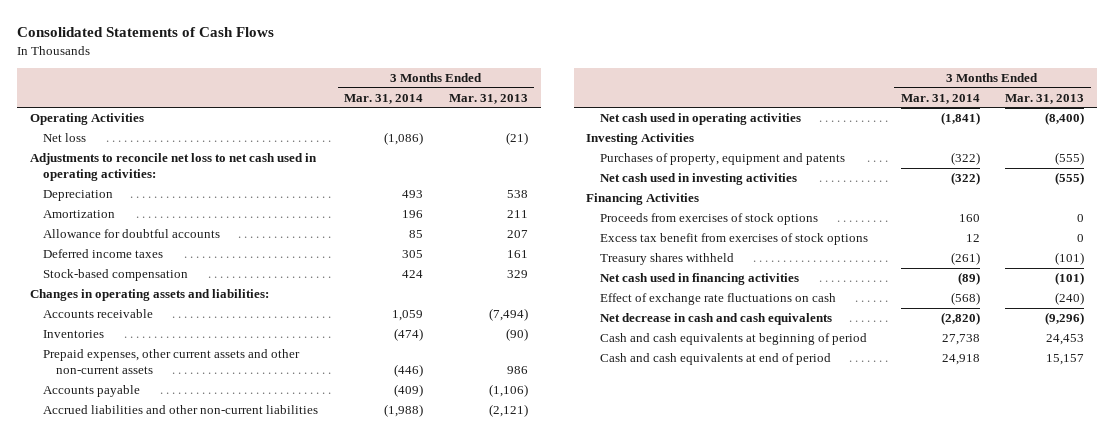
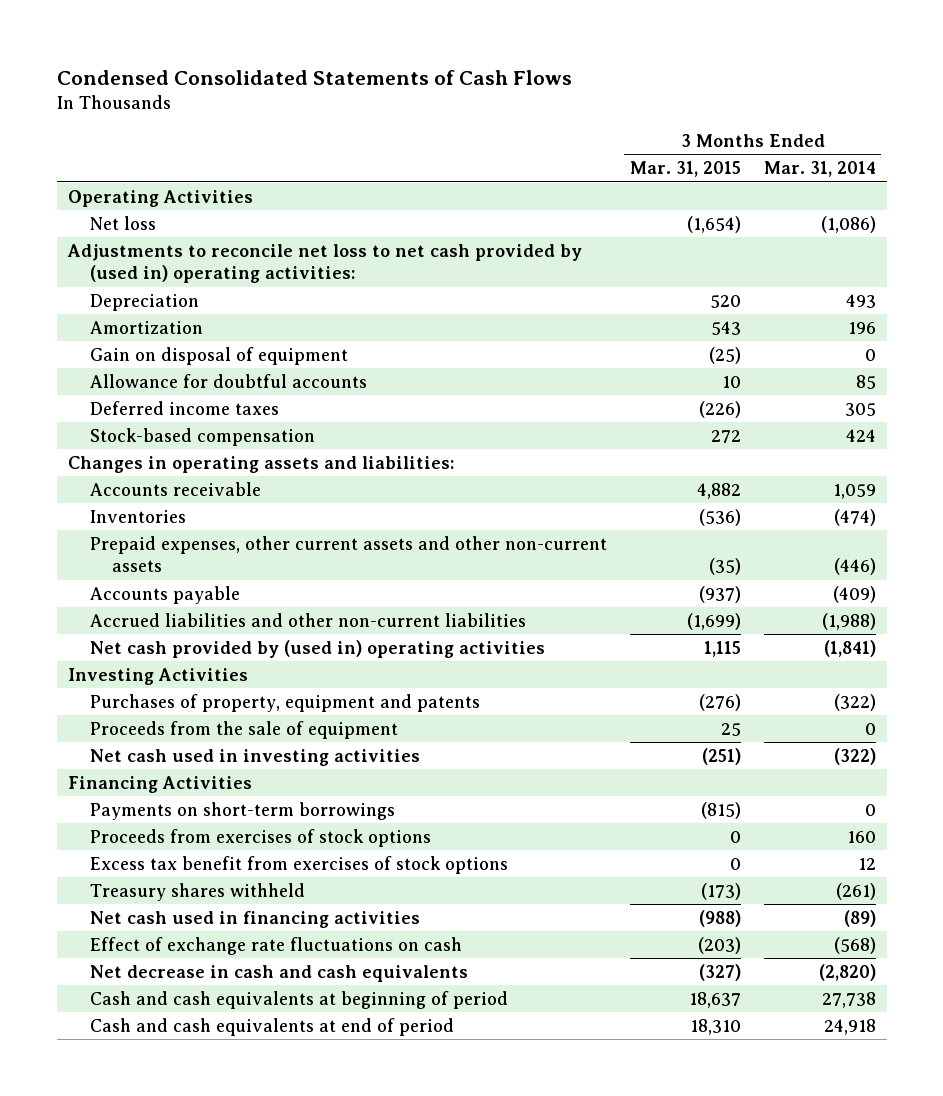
- Consolidated Statements of Cash Flows
+ Condensed Consolidated Statements of Cash Flows
- | 3 Months Ended Mar. 31, 2014 | 3 Months Ended Mar. 31, 2013
+ | 3 Months Ended Mar. 31, 2015 | 3 Months Ended Mar. 31, 2014
- Adjustments to reconcile net loss to net cash used in operating activities:
+ Adjustments to reconcile net loss to net cash provided by (used in) operating activities:
+ Gain on disposal of equipment | (25) | 0
- Net cash used in operating activities | (1,841) | (8,400)
+ Net cash provided by (used in) operating activities | 1,115 | (1,841)
+ Proceeds from the sale of equipment | 25 | 0
+ Payments on short-term borrowings | (815) | 0

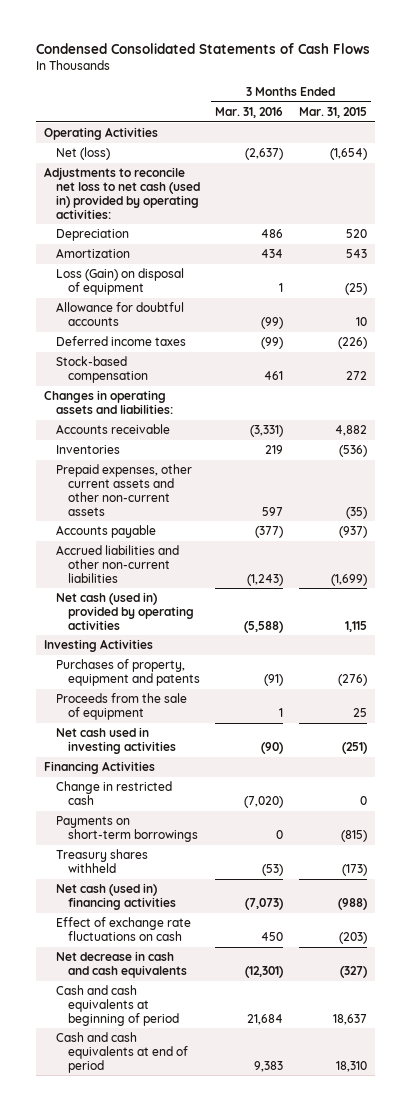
- | 3 Months Ended Mar. 31, 2015 | 3 Months Ended Mar. 31, 2014
+ | 3 Months Ended Mar. 31, 2016 | 3 Months Ended Mar. 31, 2015
- Net loss | (1,654) | (1,086)
- Adjustments to reconcile net loss to net cash provided by (used in) operating activities:
+ Net (loss) | (2,637) | (1,654)
+ Adjustments to reconcile net loss to net cash (used in) provided by operating activities:
- Gain on disposal of equipment | (25) | 0
+ Loss (Gain) on disposal of equipment | 1 | (25)
- Net cash provided by (used in) operating activities | 1,115 | (1,841)
+ Net cash (used in) provided by operating activities | (5,588) | 1,115
+ Change in restricted cash | (7,020) | 0
- Proceeds from exercises of stock options | 0 | 160
- Excess tax benefit from exercises of stock options | 0 | 12
- Net cash used in financing activities | (988) | (89)
+ Net cash (used in) financing activities | (7,073) | (988)

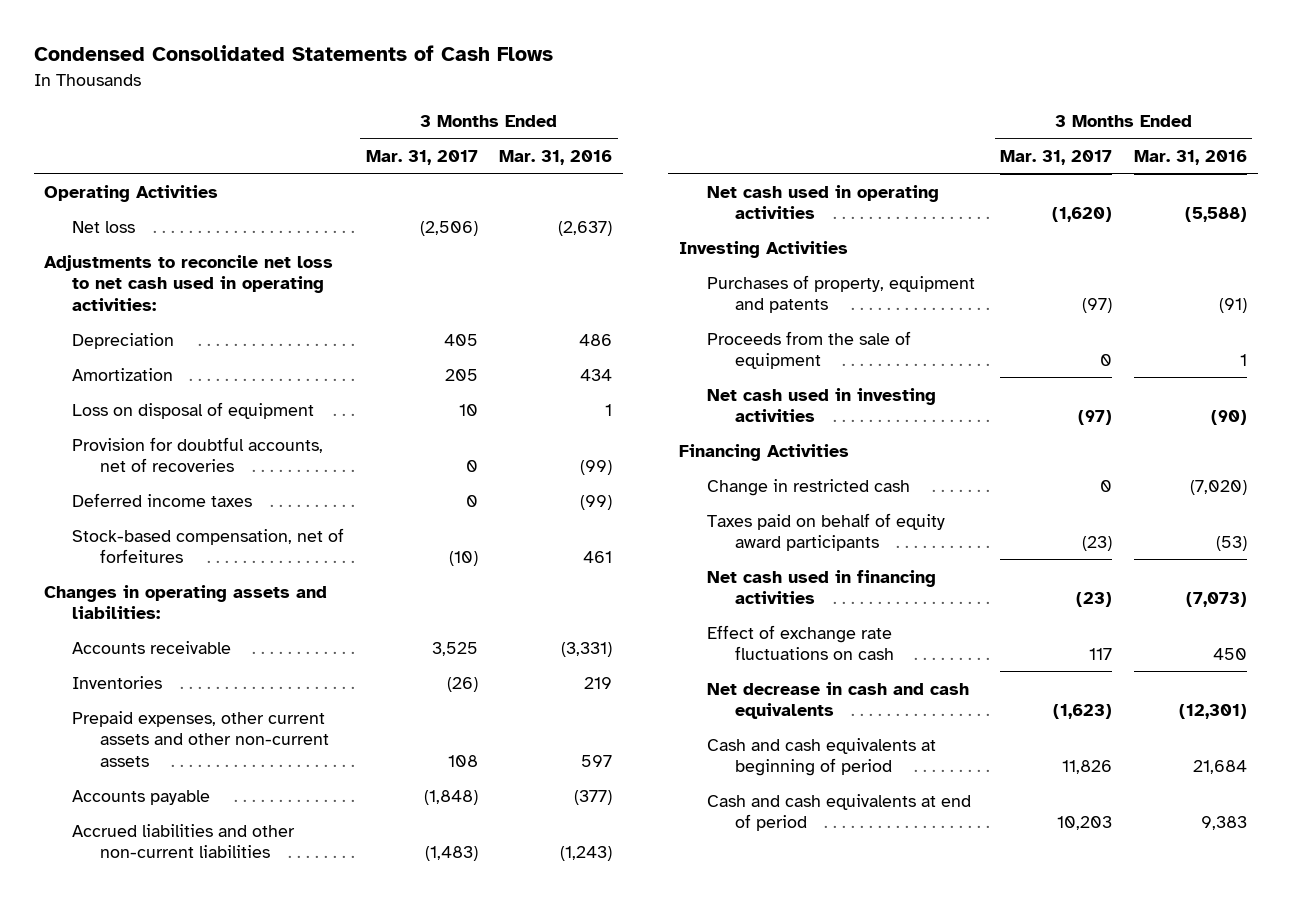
- | 3 Months Ended Mar. 31, 2016 | 3 Months Ended Mar. 31, 2015
+ | 3 Months Ended Mar. 31, 2017 | 3 Months Ended Mar. 31, 2016
- Net (loss) | (2,637) | (1,654)
- Adjustments to reconcile net loss to net cash (used in) provided by operating activities:
+ Net loss | (2,506) | (2,637)
+ Adjustments to reconcile net loss to net cash used in operating activities:
- Loss (Gain) on disposal of equipment | 1 | (25)
- Allowance for doubtful accounts | (99) | 10
+ Loss on disposal of equipment | 10 | 1
+ Provision for doubtful accounts, net of recoveries | 0 | (99)
- Stock-based compensation | 461 | 272
+ Stock-based compensation, net of forfeitures | (10) | 461
- Net cash (used in) provided by operating activities | (5,588) | 1,115
+ Net cash used in operating activities | (1,620) | (5,588)
- Payments on short-term borrowings | 0 | (815)
- Treasury shares withheld | (53) | (173)
- Net cash (used in) financing activities | (7,073) | (988)
+ Taxes paid on behalf of equity award participants | (23) | (53)
+ Net cash used in financing activities | (23) | (7,073)

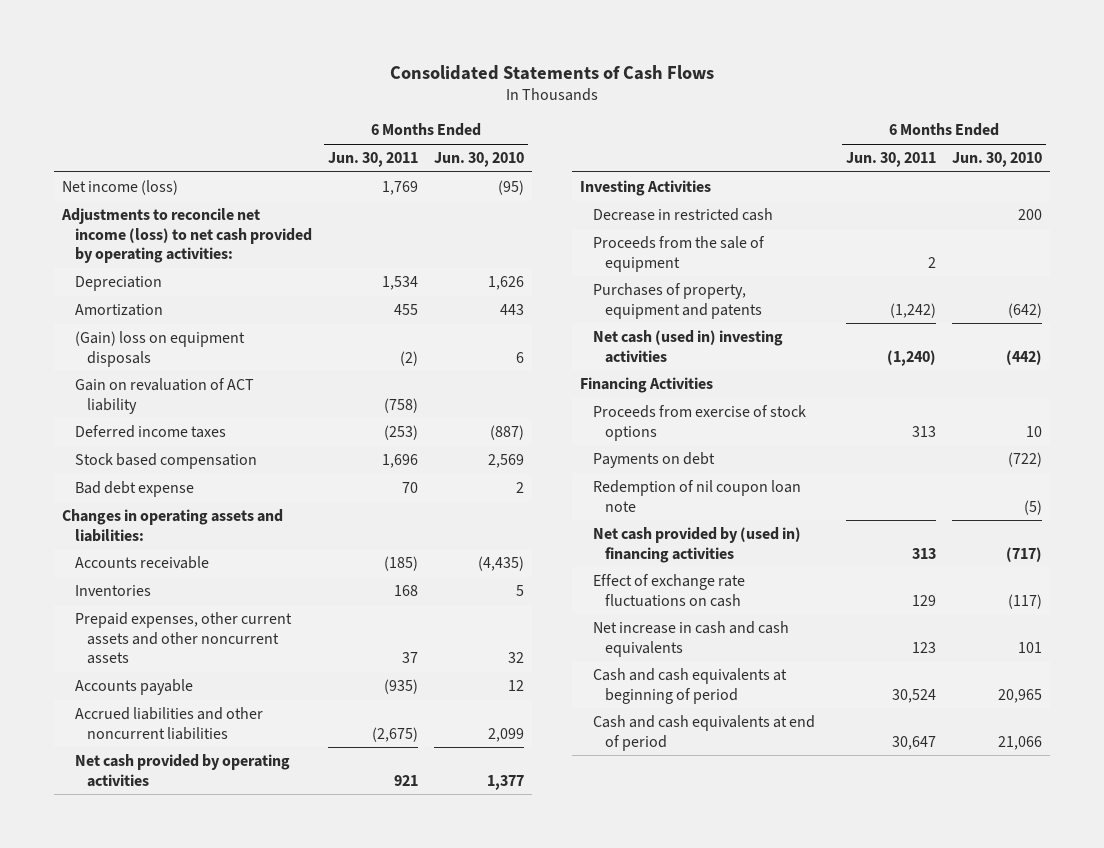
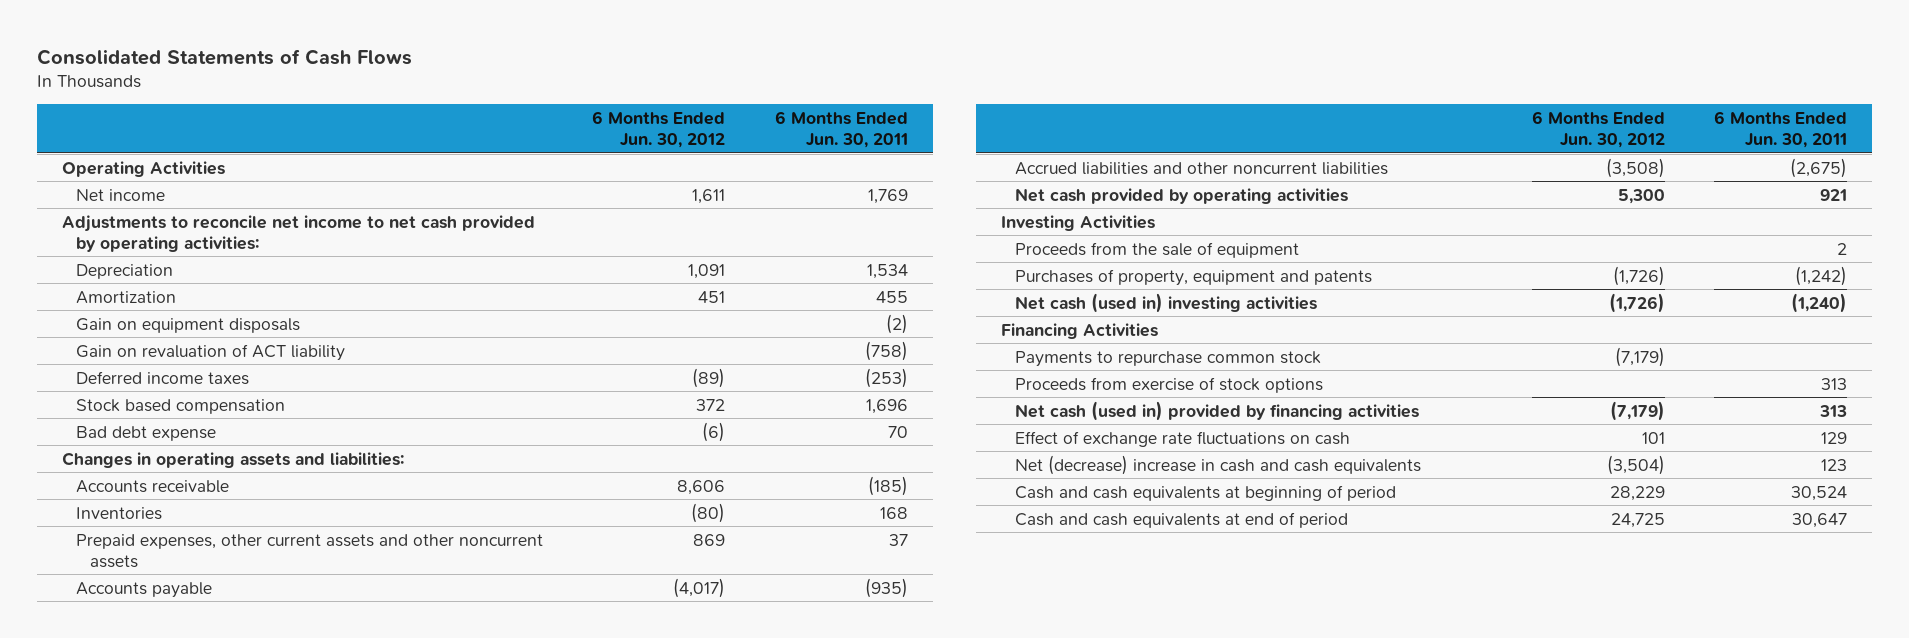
- | 6 Months Ended Jun. 30, 2011 | 6 Months Ended Jun. 30, 2010
+ | 6 Months Ended Jun. 30, 2012 | 6 Months Ended Jun. 30, 2011
- Net income (loss) | 1,769 | (95)
- Adjustments to reconcile net income (loss) to net cash provided by operating activities:
+ Operating Activities
+ Net income | 1,611 | 1,769
+ Adjustments to reconcile net income to net cash provided by operating activities:
- (Gain) loss on equipment disposals | (2) | 6
+ Gain on equipment disposals | | (2)
- Decrease in restricted cash | | 200
+ Payments to repurchase common stock | (7,179) |
- Payments on debt | | (722)
- Redemption of nil coupon loan note | | (5)
- Net cash provided by (used in) financing activities | 313 | (717)
+ Net cash (used in) provided by financing activities | (7,179) | 313
- Net increase in cash and cash equivalents | 123 | 101
+ Net (decrease) increase in cash and cash equivalents | (3,504) | 123

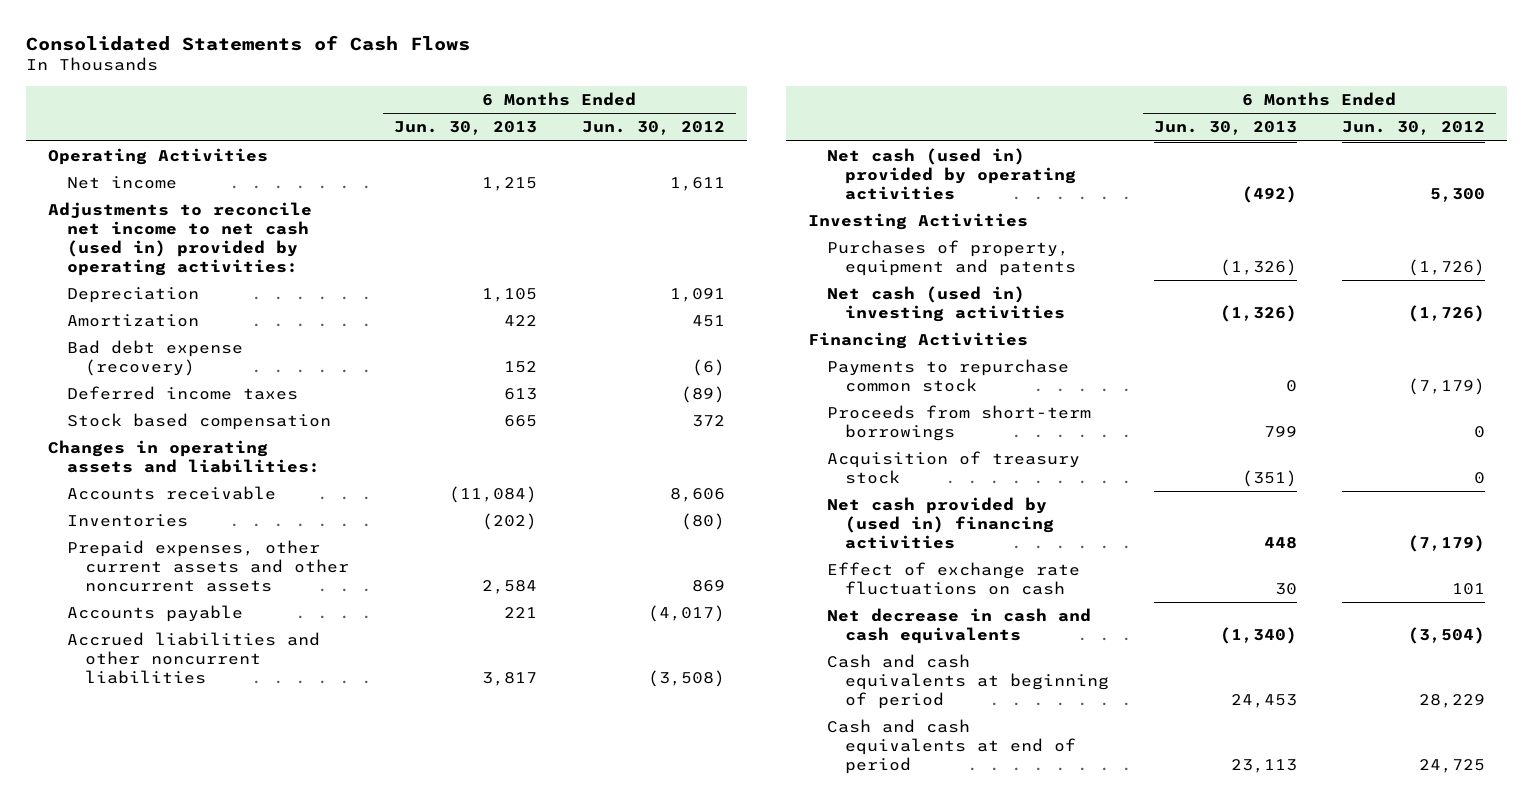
- | 6 Months Ended Jun. 30, 2012 | 6 Months Ended Jun. 30, 2011
+ | 6 Months Ended Jun. 30, 2013 | 6 Months Ended Jun. 30, 2012
- Adjustments to reconcile net income to net cash provided by operating activities:
+ Adjustments to reconcile net income to net cash (used in) provided by operating activities:
- Gain on equipment disposals | | (2)
- Gain on revaluation of ACT liability | | (758)
+ Bad debt expense (recovery) | 152 | (6)
- Bad debt expense | (6) | 70
- Net cash provided by operating activities | 5,300 | 921
+ Net cash (used in) provided by operating activities | (492) | 5,300
- Proceeds from the sale of equipment | | 2
- Proceeds from exercise of stock options | | 313
- Net cash (used in) provided by financing activities | (7,179) | 313
+ Proceeds from short-term borrowings | 799 | 0
+ Acquisition of treasury stock | (351) | 0
+ Net cash provided by (used in) financing activities | 448 | (7,179)
- Net (decrease) increase in cash and cash equivalents | (3,504) | 123
+ Net decrease in cash and cash equivalents | (1,340) | (3,504)

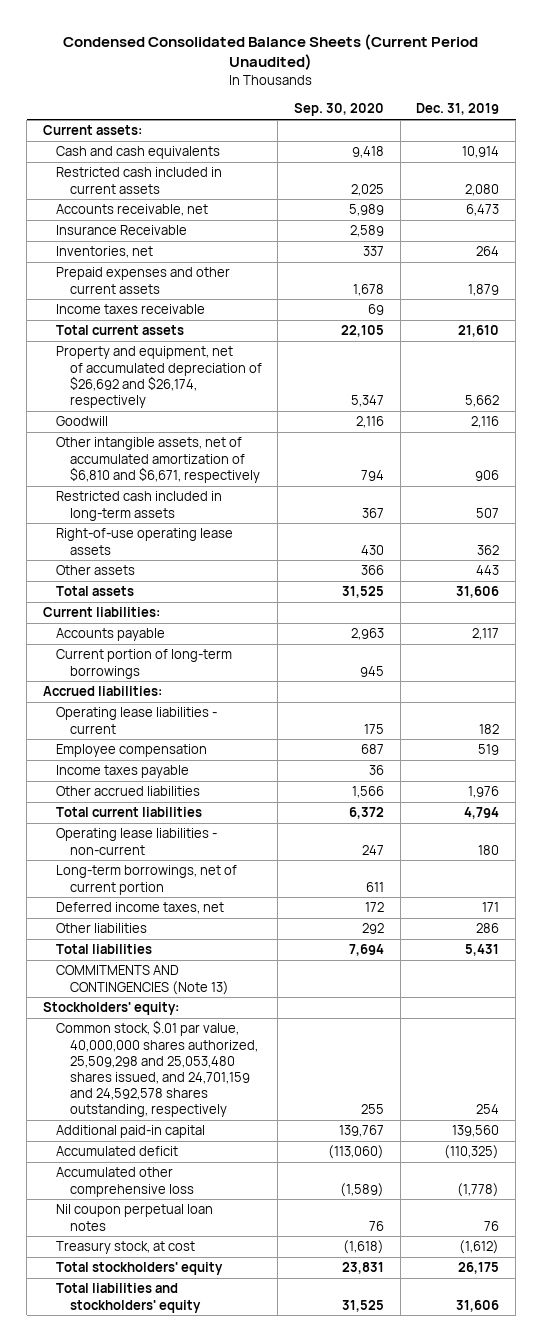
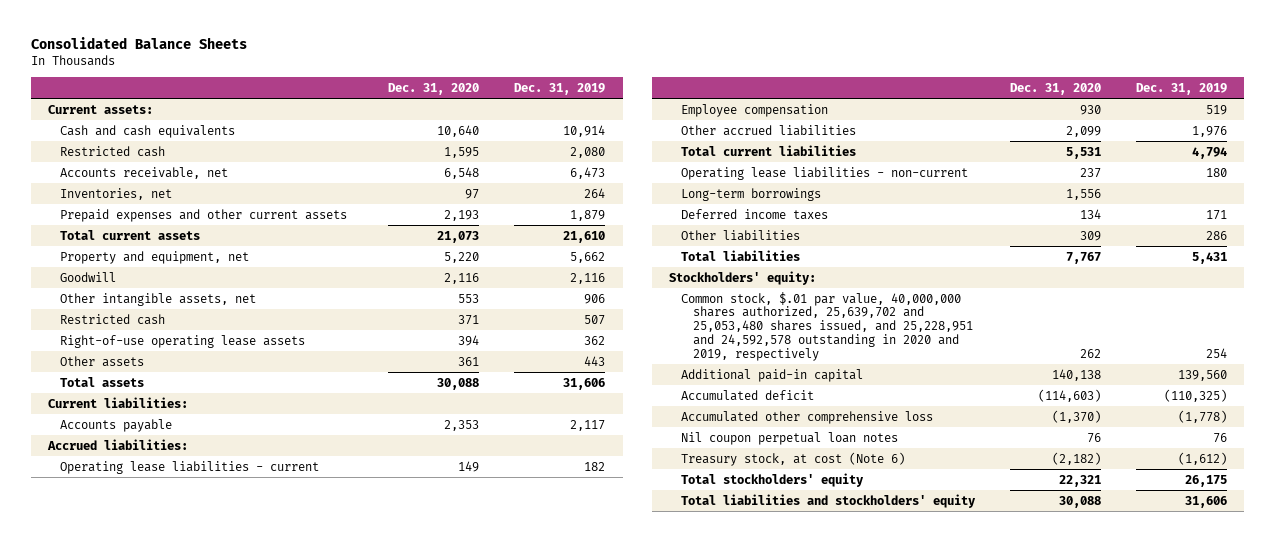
- Condensed Consolidated Balance Sheets (Current Period Unaudited)
+ Consolidated Balance Sheets
- | Sep. 30, 2020 | Dec. 31, 2019
+ | Dec. 31, 2020 | Dec. 31, 2019
- Restricted cash included in current assets | 2,025 | 2,080
+ Restricted cash | 1,595 | 2,080
- Insurance Receivable | 2,589 |
- Income taxes receivable | 69 |
- Property and equipment, net of accumulated depreciation of $26,692 and $26,174, respectively | 5,347 | 5,662
+ Property and equipment, net | 5,220 | 5,662
- Other intangible assets, net of accumulated amortization of $6,810 and $6,671, respectively | 794 | 906
- Restricted cash included in long-term assets | 367 | 507
+ Other intangible assets, net | 553 | 906
+ Restricted cash | 371 | 507
- Current portion of long-term borrowings | 945 |
- Income taxes payable | 36 |
- Long-term borrowings, net of current portion | 611 |
- Deferred income taxes, net | 172 | 171
+ Long-term borrowings | 1,556 |
+ Deferred income taxes | 134 | 171
- COMMITMENTS AND CONTINGENCIES (Note 13)
- Common stock, $.01 par value, 40,000,000 shares authorized, 25,509,298 and 25,053,480 shares issued, and 24,701,159 and 24,592,578 shares outstanding, respectively | 255 | 254
+ Common stock, $.01 par value, 40,000,000 shares authorized, 25,639,702 and 25,053,480 shares issued, and 25,228,951 and 24,592,578 outstanding in 2020 and 2019, respectively | 262 | 254
- Treasury stock, at cost | (1,618) | (1,612)
+ Treasury stock, at cost (Note 6) | (2,182) | (1,612)

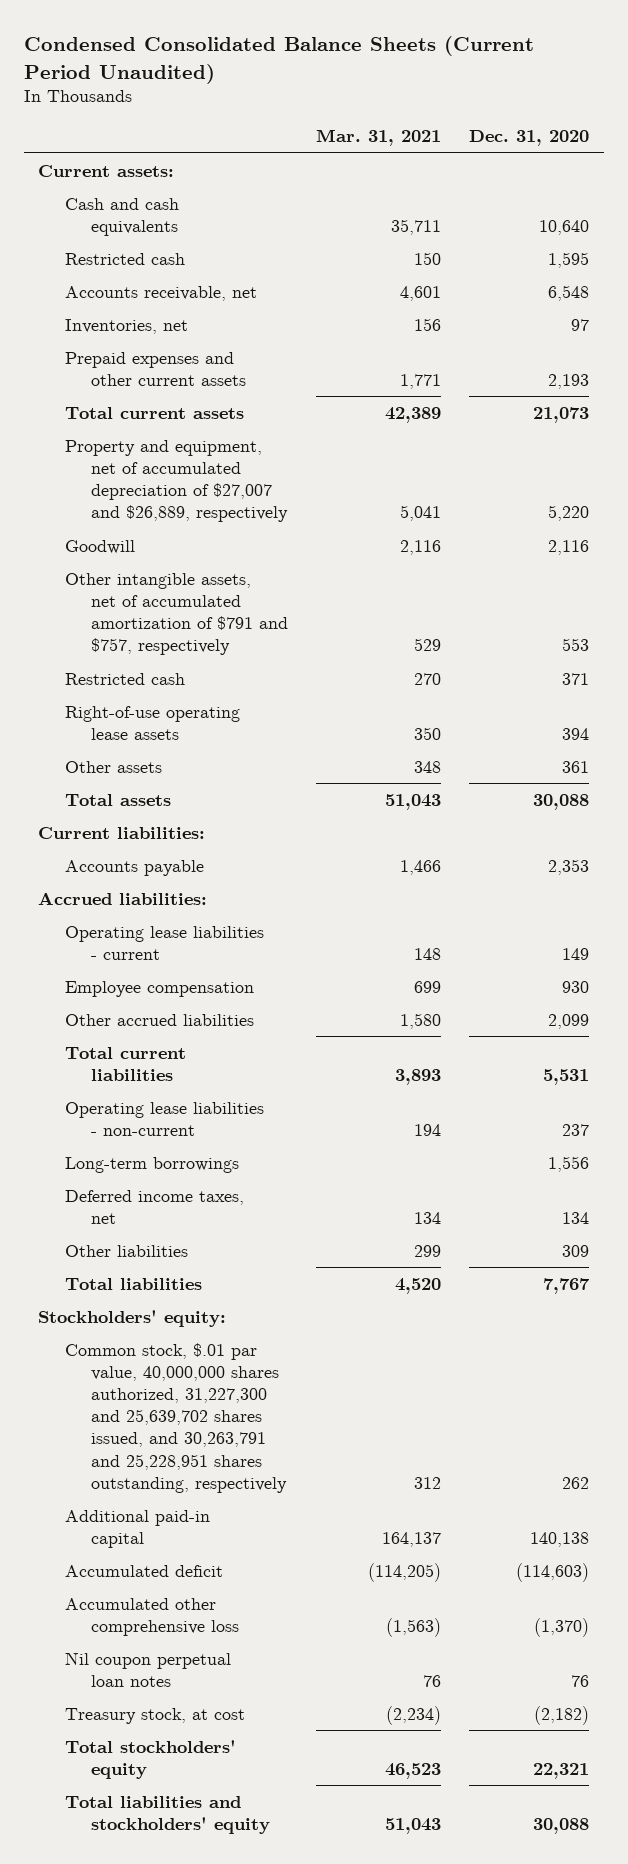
- Consolidated Balance Sheets
+ Condensed Consolidated Balance Sheets (Current Period Unaudited)
- | Dec. 31, 2020 | Dec. 31, 2019
+ | Mar. 31, 2021 | Dec. 31, 2020
- Property and equipment, net | 5,220 | 5,662
+ Property and equipment, net of accumulated depreciation of $27,007 and $26,889, respectively | 5,041 | 5,220
- Other intangible assets, net | 553 | 906
+ Other intangible assets, net of accumulated amortization of $791 and $757, respectively | 529 | 553
- Deferred income taxes | 134 | 171
+ Deferred income taxes, net | 134 | 134
- Common stock, $.01 par value, 40,000,000 shares authorized, 25,639,702 and 25,053,480 shares issued, and 25,228,951 and 24,592,578 outstanding in 2020 and 2019, respectively | 262 | 254
+ Common stock, $.01 par value, 40,000,000 shares authorized, 31,227,300 and 25,639,702 shares issued, and 30,263,791 and 25,228,951 shares outstanding, respectively | 312 | 262
- Treasury stock, at cost (Note 6) | (2,182) | (1,612)
+ Treasury stock, at cost | (2,234) | (2,182)

